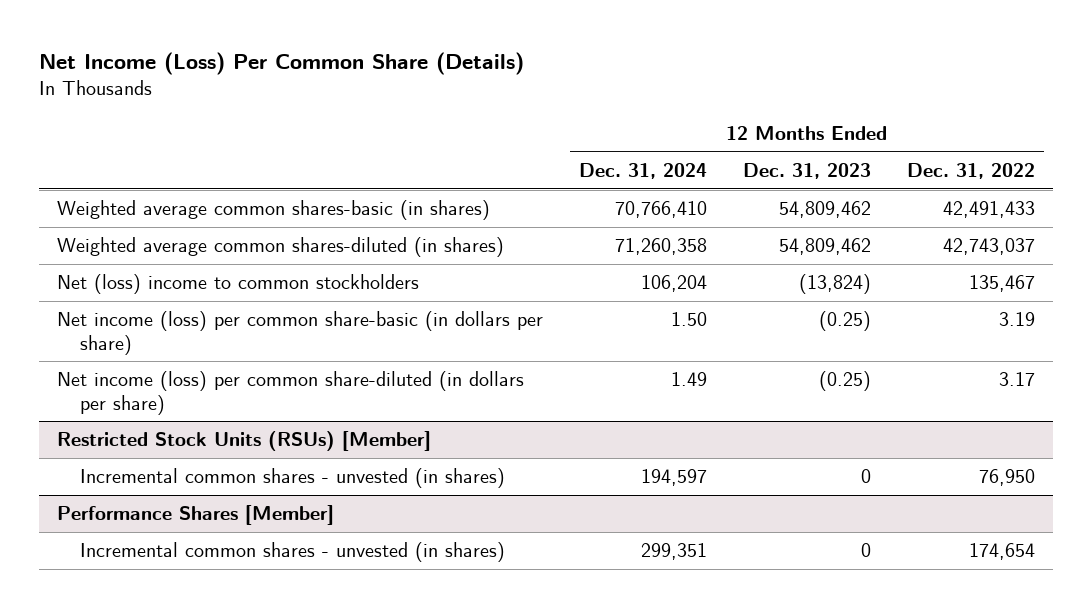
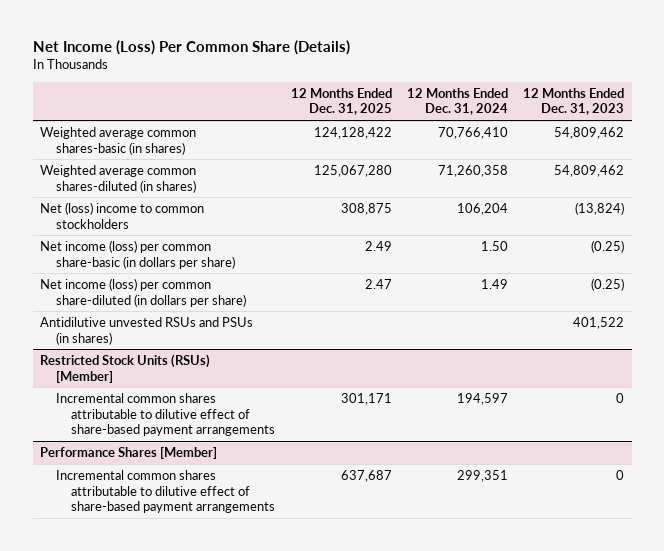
- | 12 Months Ended Dec. 31, 2024 | 12 Months Ended Dec. 31, 2023 | 12 Months Ended Dec. 31, 2022
+ | 12 Months Ended Dec. 31, 2025 | 12 Months Ended Dec. 31, 2024 | 12 Months Ended Dec. 31, 2023
+ Antidilutive unvested RSUs and PSUs (in shares) | | | 401,522
@ Restricted Stock Units (RSUs) [Member]
- Incremental common shares - unvested (in shares) | 194,597 | 0 | 76,950
+ Incremental common shares attributable to dilutive effect of share-based payment arrangements | 301,171 | 194,597 | 0
@ Performance Shares [Member]
- Incremental common shares - unvested (in shares) | 299,351 | 0 | 174,654
+ Incremental common shares attributable to dilutive effect of share-based payment arrangements | 637,687 | 299,351 | 0

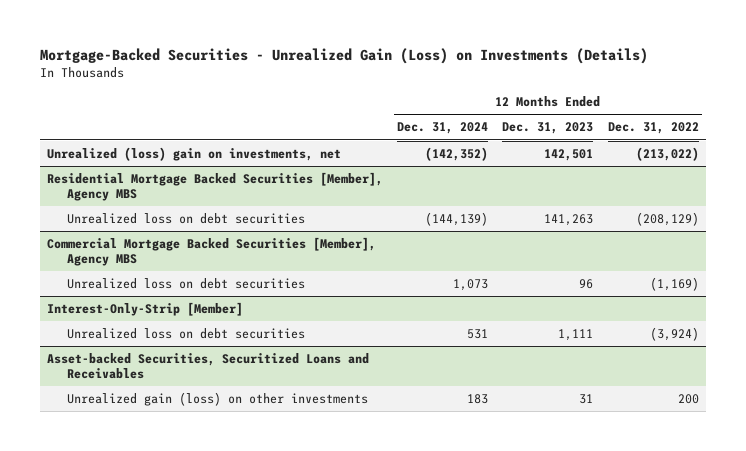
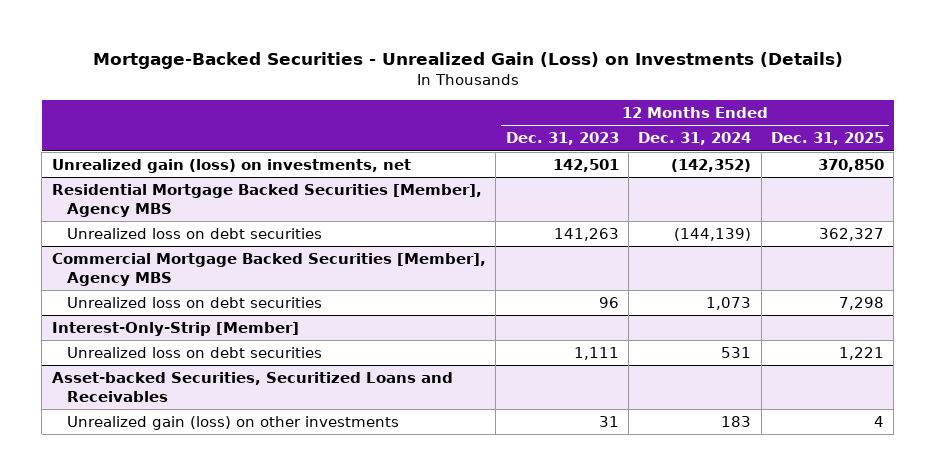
- | 12 Months Ended Dec. 31, 2024 | 12 Months Ended Dec. 31, 2023 | 12 Months Ended Dec. 31, 2022
+ | 12 Months Ended Dec. 31, 2023 | 12 Months Ended Dec. 31, 2024 | 12 Months Ended Dec. 31, 2025
- Unrealized (loss) gain on investments, net | (142,352) | 142,501 | (213,022)
+ Unrealized gain (loss) on investments, net | 142,501 | (142,352) | 370,850

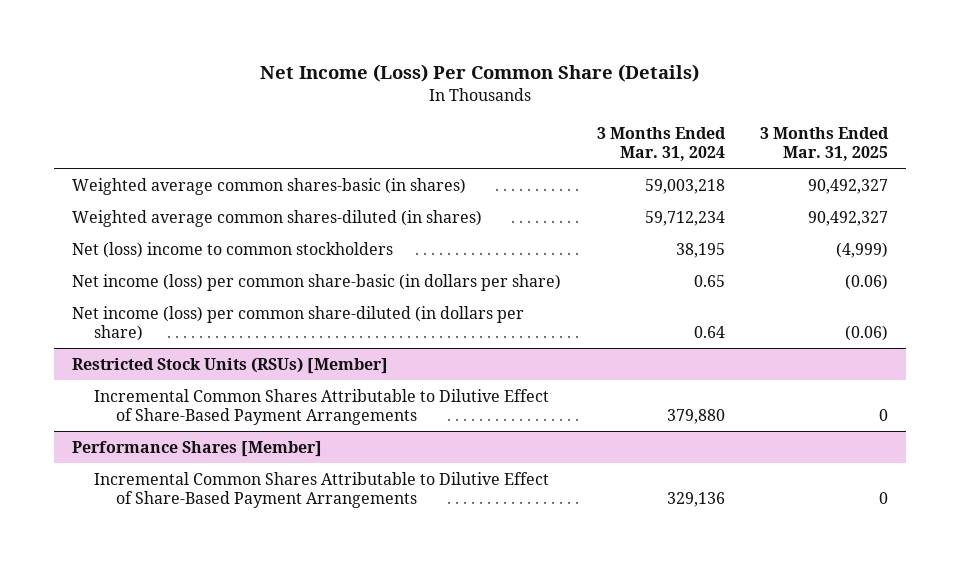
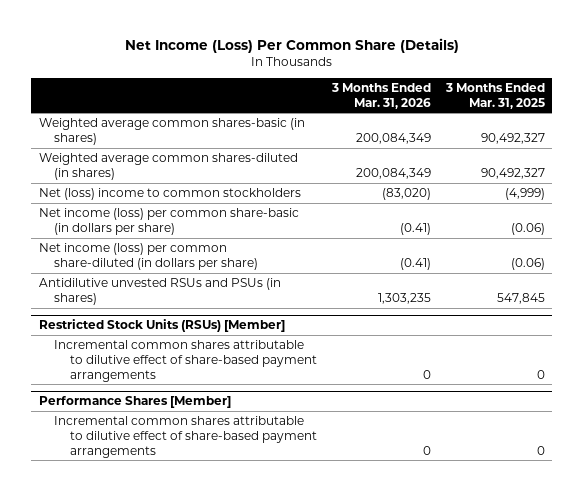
- | 3 Months Ended Mar. 31, 2024 | 3 Months Ended Mar. 31, 2025
+ | 3 Months Ended Mar. 31, 2026 | 3 Months Ended Mar. 31, 2025
+ Antidilutive unvested RSUs and PSUs (in shares) | 1,303,235 | 547,845
@ Restricted Stock Units (RSUs) [Member]
- Incremental Common Shares Attributable to Dilutive Effect of Share-Based Payment Arrangements | 379,880 | 0
+ Incremental common shares attributable to dilutive effect of share-based payment arrangements | 0 | 0
@ Performance Shares [Member]
- Incremental Common Shares Attributable to Dilutive Effect of Share-Based Payment Arrangements | 329,136 | 0
+ Incremental common shares attributable to dilutive effect of share-based payment arrangements | 0 | 0

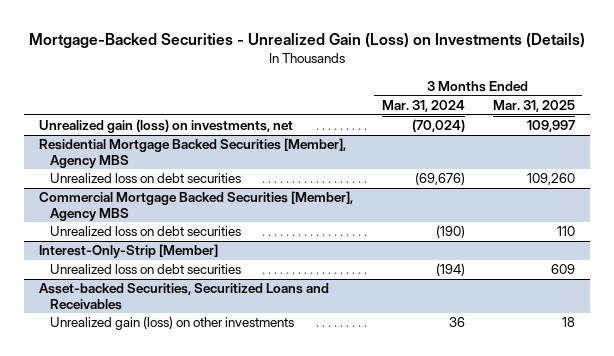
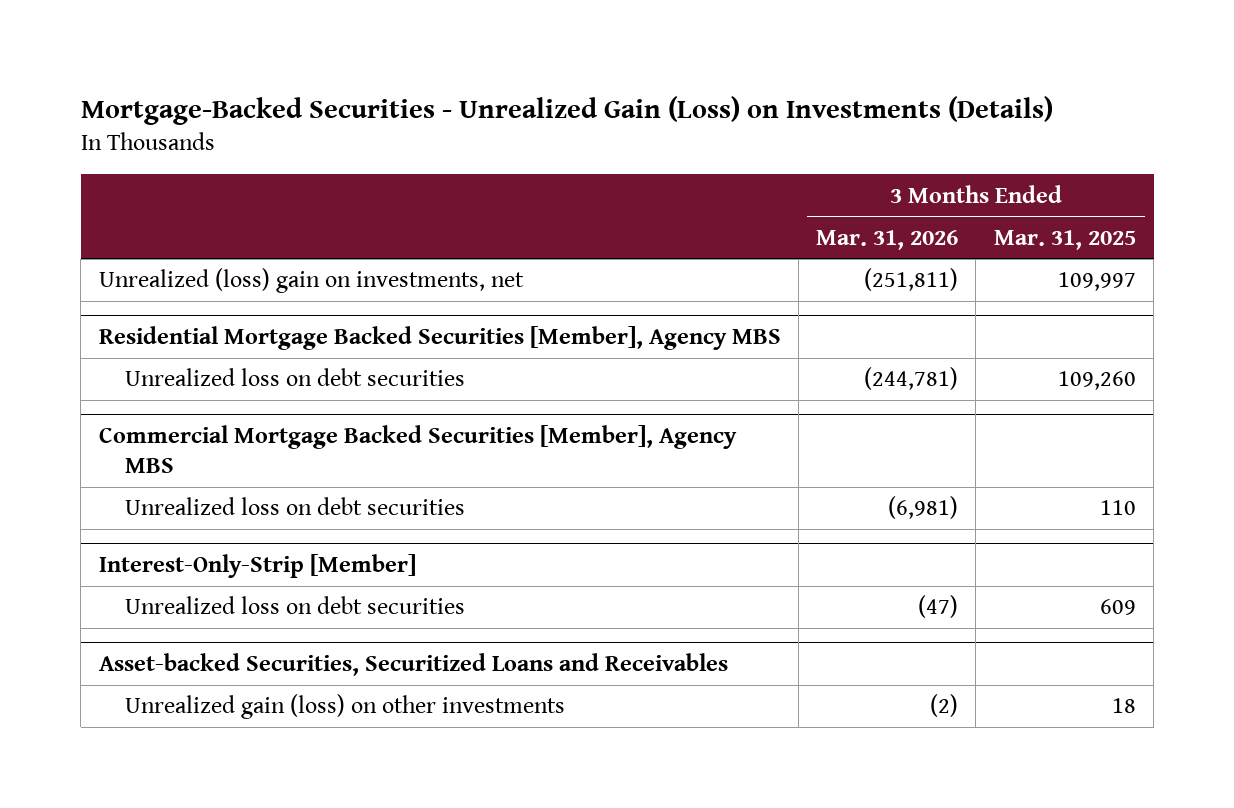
- | 3 Months Ended Mar. 31, 2024 | 3 Months Ended Mar. 31, 2025
+ | 3 Months Ended Mar. 31, 2026 | 3 Months Ended Mar. 31, 2025
- Unrealized gain (loss) on investments, net | (70,024) | 109,997
+ Unrealized (loss) gain on investments, net | (251,811) | 109,997

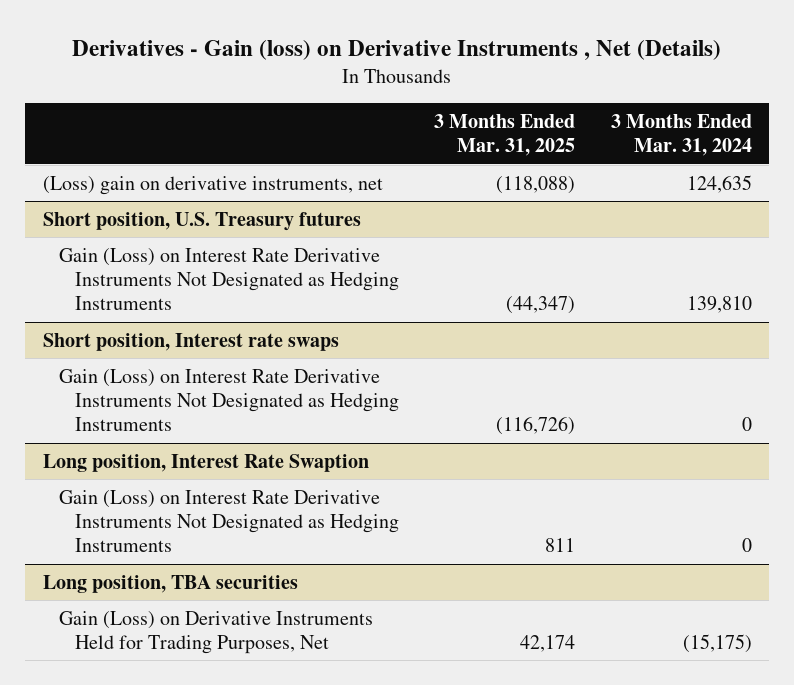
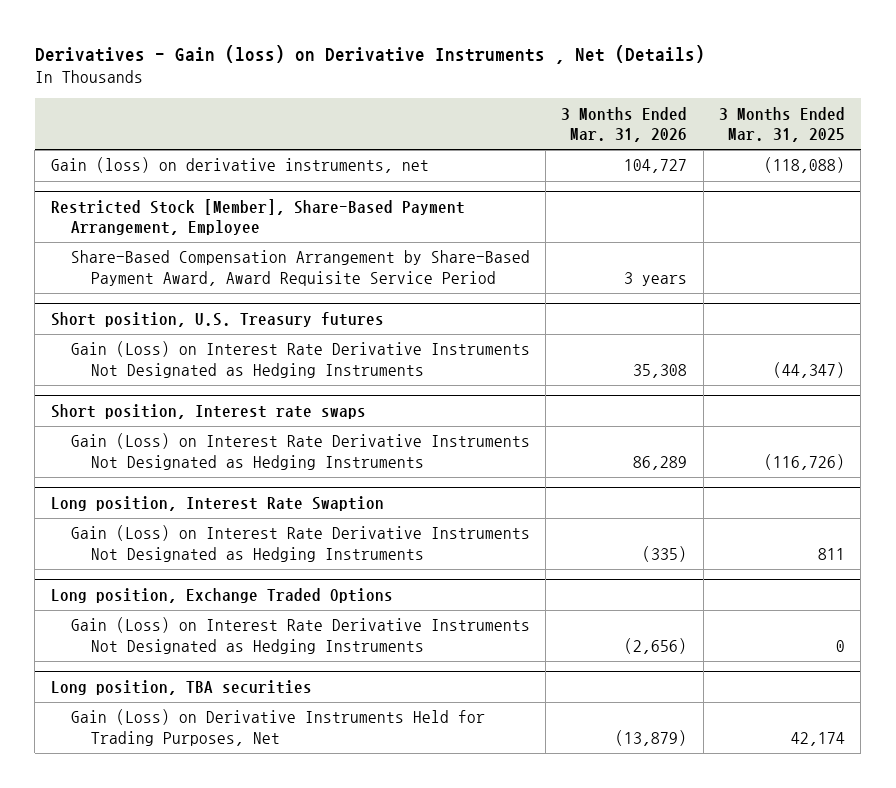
- | 3 Months Ended Mar. 31, 2025 | 3 Months Ended Mar. 31, 2024
+ | 3 Months Ended Mar. 31, 2026 | 3 Months Ended Mar. 31, 2025
- (Loss) gain on derivative instruments, net | (118,088) | 124,635
+ Gain (loss) on derivative instruments, net | 104,727 | (118,088)
+ Restricted Stock [Member], Share-Based Payment Arrangement, Employee
+ Share-Based Compensation Arrangement by Share-Based Payment Award, Award Requisite Service Period | 3 years |
+ Long position, Exchange Traded Options
+ Gain (Loss) on Interest Rate Derivative Instruments Not Designated as Hedging Instruments | (2,656) | 0

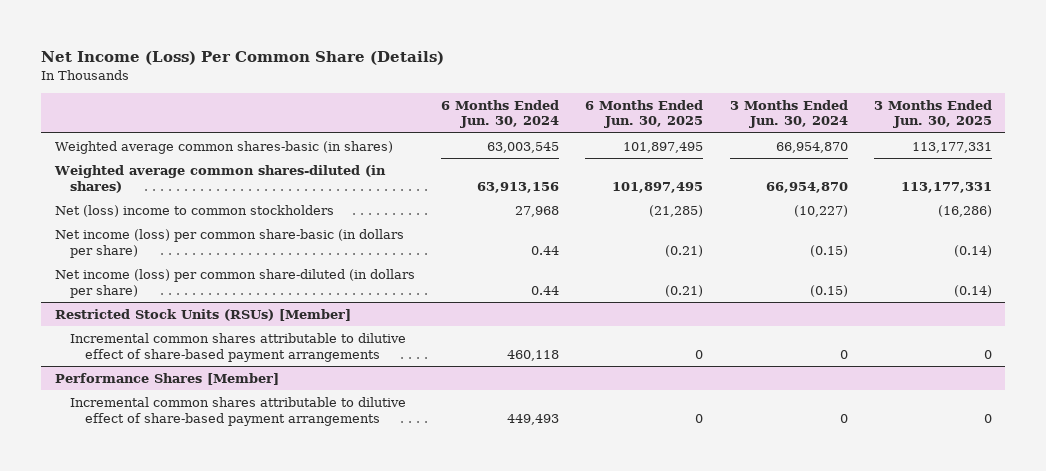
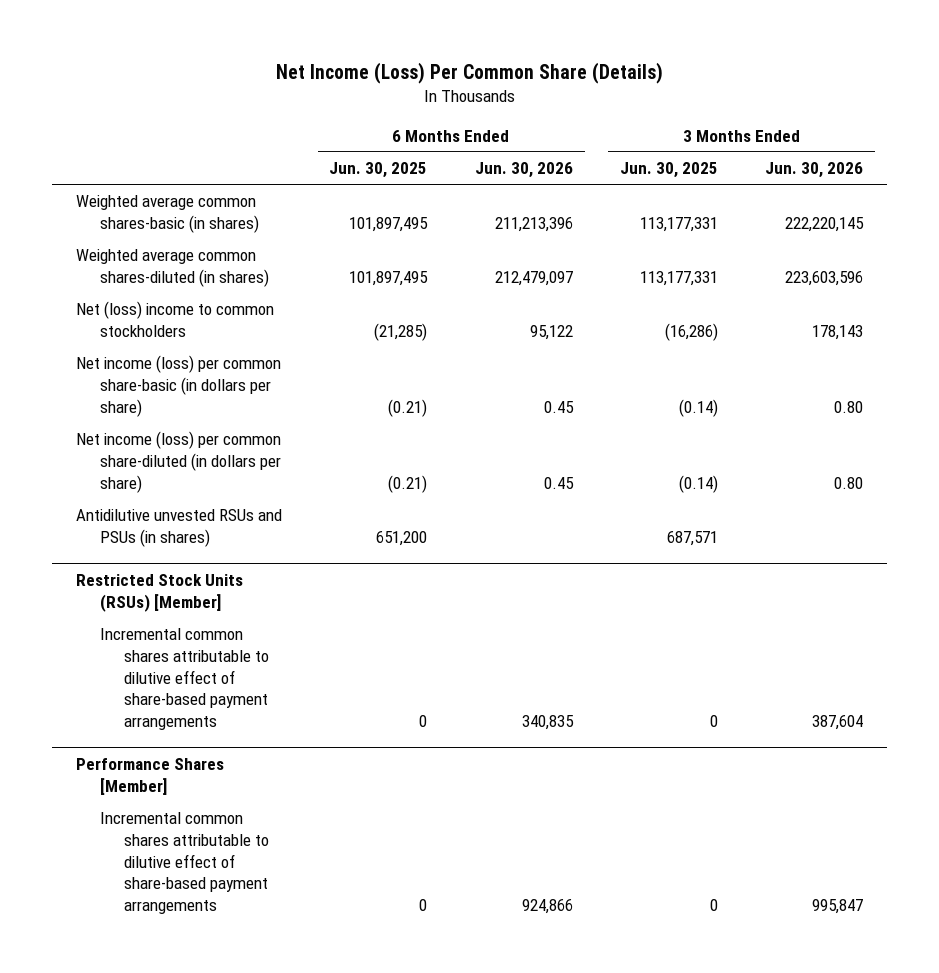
- | 6 Months Ended Jun. 30, 2024 | 6 Months Ended Jun. 30, 2025 | 3 Months Ended Jun. 30, 2024 | 3 Months Ended Jun. 30, 2025
+ | 6 Months Ended Jun. 30, 2025 | 6 Months Ended Jun. 30, 2026 | 3 Months Ended Jun. 30, 2025 | 3 Months Ended Jun. 30, 2026
+ Antidilutive unvested RSUs and PSUs (in shares) | 651,200 | | 687,571 |

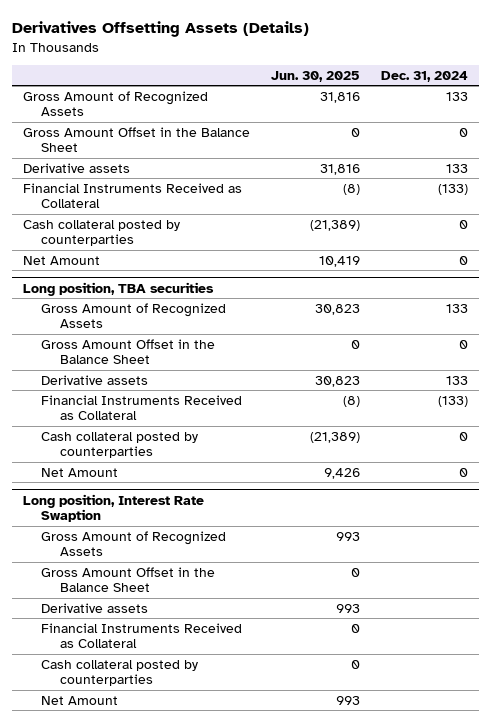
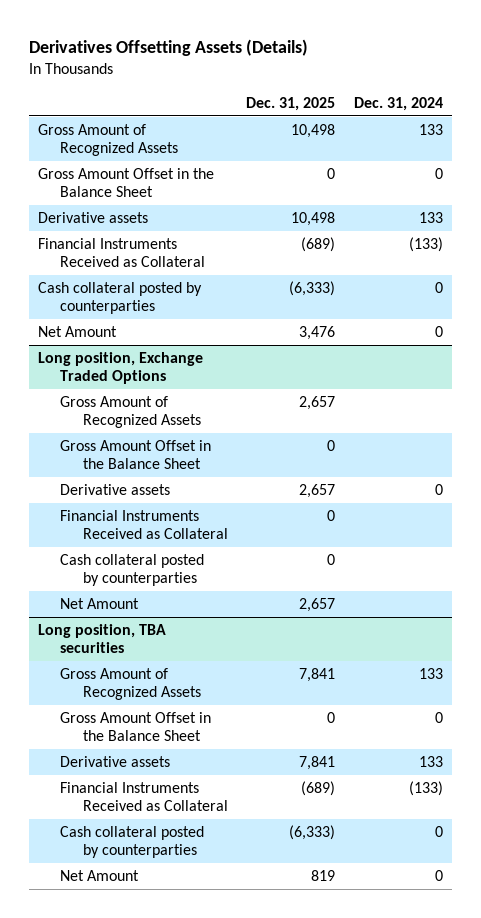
- | Jun. 30, 2025 | Dec. 31, 2024
+ | Dec. 31, 2025 | Dec. 31, 2024
+ Long position, Exchange Traded Options
+ Gross Amount of Recognized Assets | 2,657 |
+ Gross Amount Offset in the Balance Sheet | 0 |
+ Derivative assets | 2,657 | 0
+ Financial Instruments Received as Collateral | 0 |
+ Cash collateral posted by counterparties | 0 |
+ Net Amount | 2,657 |
- Long position, Interest Rate Swaption
- Gross Amount of Recognized Assets | 993 |
- Gross Amount Offset in the Balance Sheet | 0 |
- Derivative assets | 993 |
- Financial Instruments Received as Collateral | 0 |
- Cash collateral posted by counterparties | 0 |
- Net Amount | 993 |

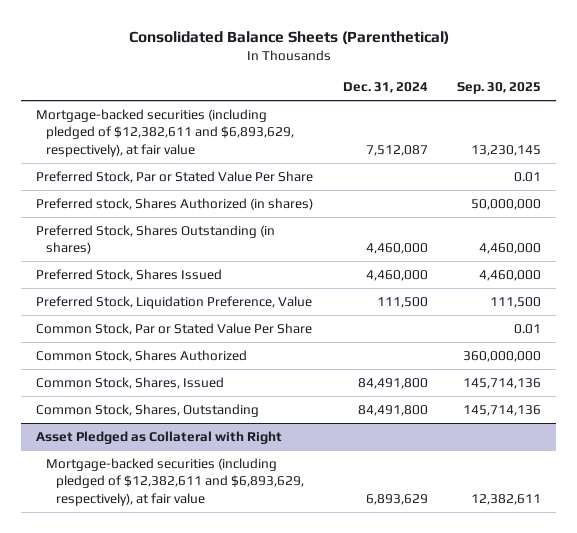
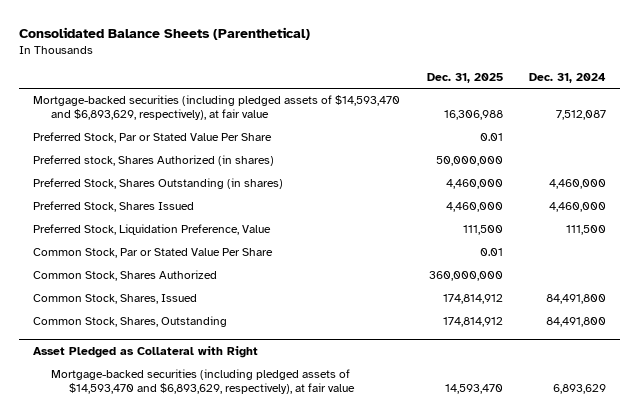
- | Dec. 31, 2024 | Sep. 30, 2025
+ | Dec. 31, 2025 | Dec. 31, 2024
- Mortgage-backed securities (including pledged of $12,382,611 and $6,893,629, respectively), at fair value | 7,512,087 | 13,230,145
+ Mortgage-backed securities (including pledged assets of $14,593,470 and $6,893,629, respectively), at fair value | 16,306,988 | 7,512,087
@ Asset Pledged as Collateral with Right
- Mortgage-backed securities (including pledged of $12,382,611 and $6,893,629, respectively), at fair value | 6,893,629 | 12,382,611
+ Mortgage-backed securities (including pledged assets of $14,593,470 and $6,893,629, respectively), at fair value | 14,593,470 | 6,893,629

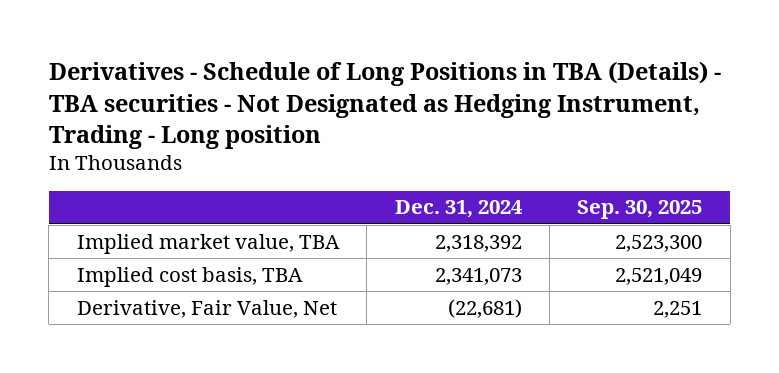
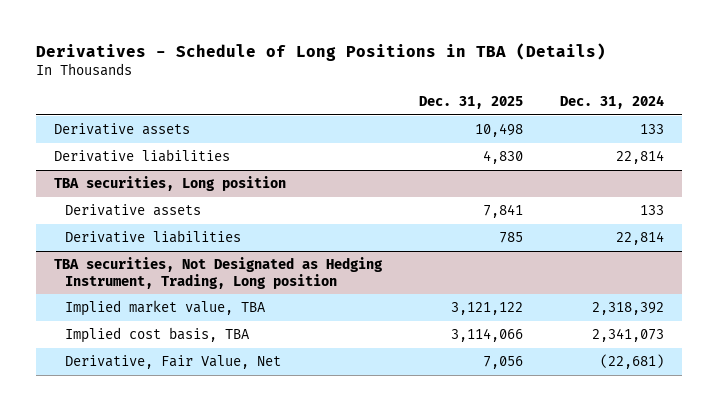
- Derivatives - Schedule of Long Positions in TBA (Details) - TBA securities - Not Designated as Hedging Instrument, Trading - Long position
+ Derivatives - Schedule of Long Positions in TBA (Details)
- | Dec. 31, 2024 | Sep. 30, 2025
+ | Dec. 31, 2025 | Dec. 31, 2024
+ Derivative assets | 10,498 | 133
+ Derivative liabilities | 4,830 | 22,814
+ TBA securities, Long position
+ Derivative assets | 7,841 | 133
+ Derivative liabilities | 785 | 22,814
+ TBA securities, Not Designated as Hedging Instrument, Trading, Long position

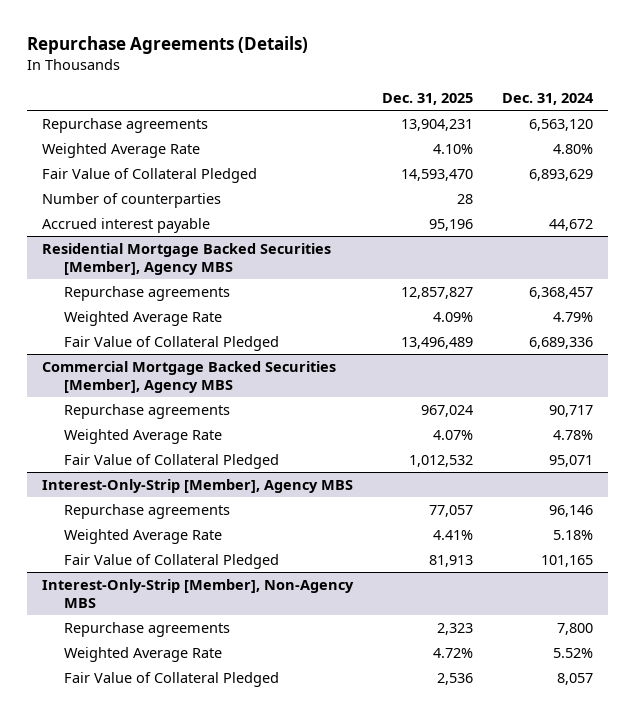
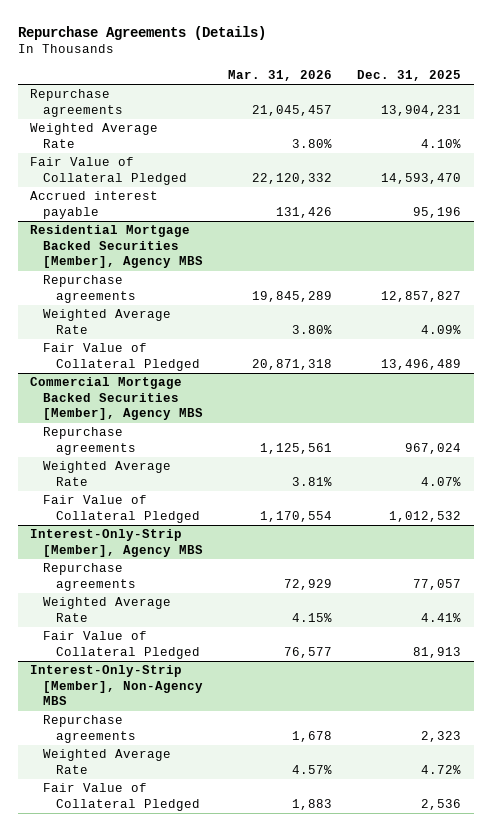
- | Dec. 31, 2025 | Dec. 31, 2024
+ | Mar. 31, 2026 | Dec. 31, 2025
- Number of counterparties | 28 |

